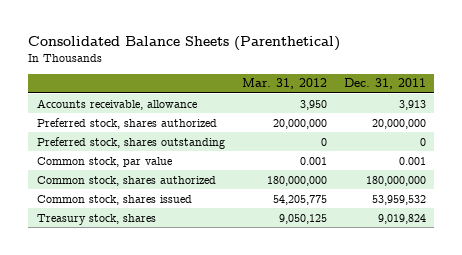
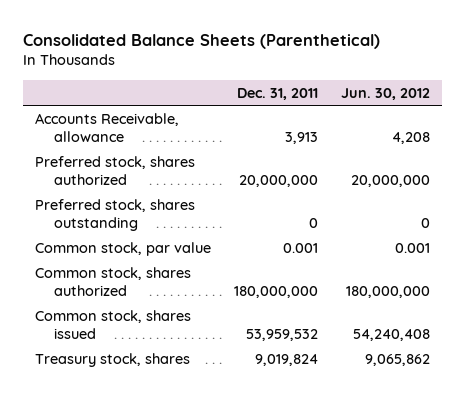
- | Mar. 31, 2012 | Dec. 31, 2011
+ | Dec. 31, 2011 | Jun. 30, 2012
- Accounts receivable, allowance | 3,950 | 3,913
+ Accounts Receivable, allowance | 3,913 | 4,208

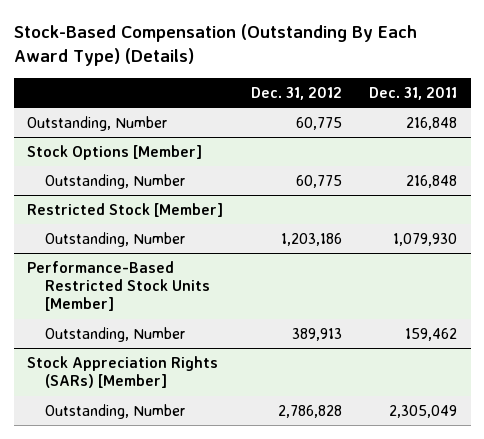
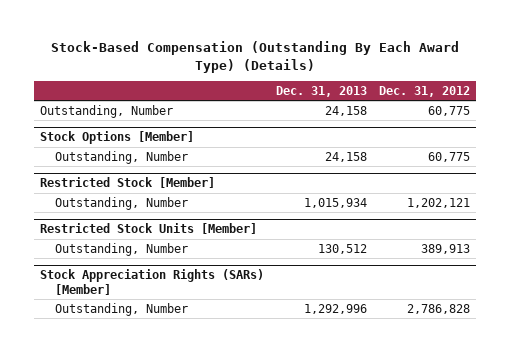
- | Dec. 31, 2012 | Dec. 31, 2011
+ | Dec. 31, 2013 | Dec. 31, 2012
@ Restricted Stock [Member]
- Outstanding, Number | 1,203,186 | 1,079,930
- Performance-Based Restricted Stock Units [Member]
@ Restricted Stock [Member]
+ Outstanding, Number | 1,015,934 | 1,202,121
+ Restricted Stock Units [Member]

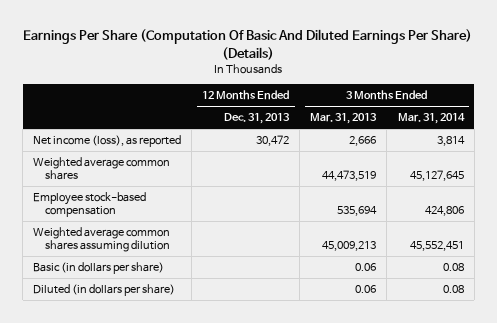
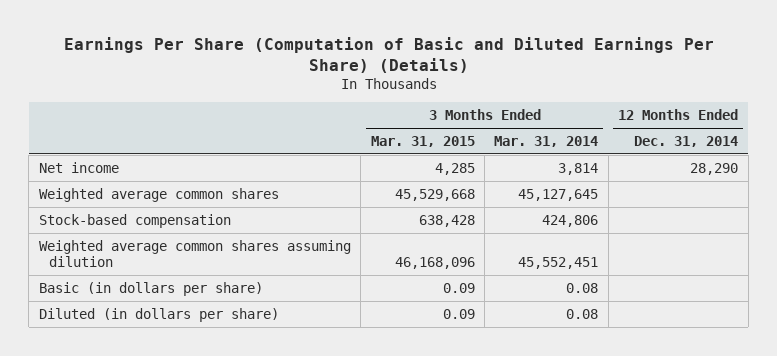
- Earnings Per Share (Computation Of Basic And Diluted Earnings Per Share) (Details)
+ Earnings Per Share (Computation of Basic and Diluted Earnings Per Share) (Details)
- | 12 Months Ended Dec. 31, 2013 | 3 Months Ended Mar. 31, 2013 | 3 Months Ended Mar. 31, 2014
+ | 3 Months Ended Mar. 31, 2015 | 3 Months Ended Mar. 31, 2014 | 12 Months Ended Dec. 31, 2014
- Net income (loss), as reported | 30,472 | 2,666 | 3,814
+ Net income | 4,285 | 3,814 | 28,290
- Employee stock-based compensation | | 535,694 | 424,806
+ Stock-based compensation | 638,428 | 424,806 |

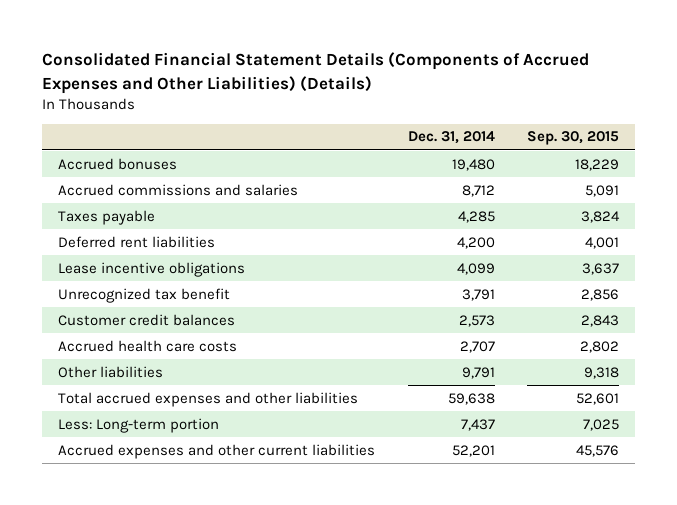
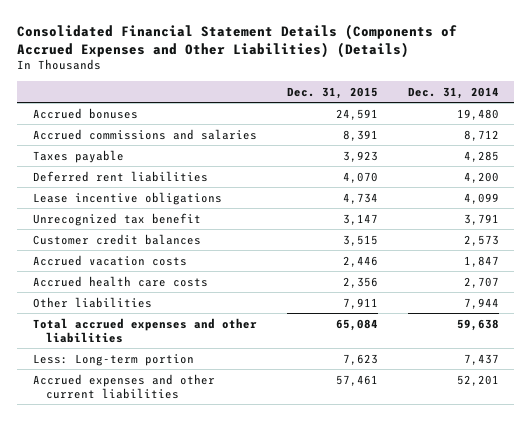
- | Dec. 31, 2014 | Sep. 30, 2015
+ | Dec. 31, 2015 | Dec. 31, 2014
+ Accrued vacation costs | 2,446 | 1,847
- Other liabilities | 9,791 | 9,318
+ Other liabilities | 7,911 | 7,944

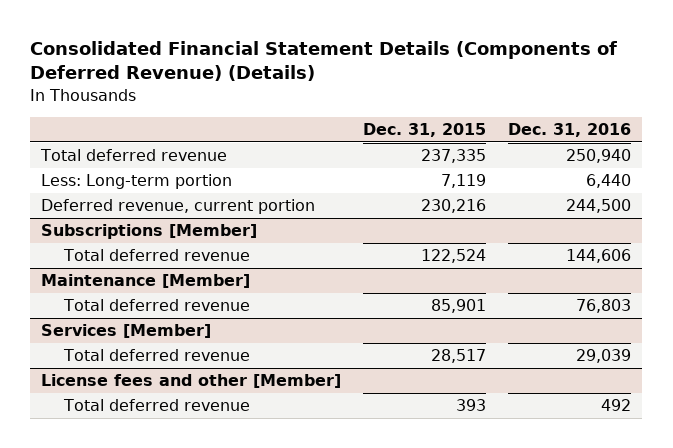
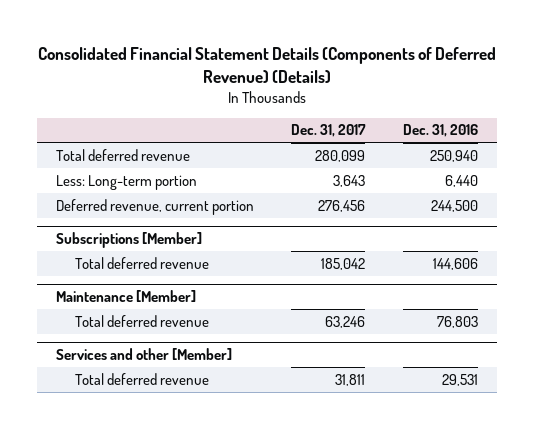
- | Dec. 31, 2015 | Dec. 31, 2016
+ | Dec. 31, 2017 | Dec. 31, 2016
- Services [Member]
- Total deferred revenue | 28,517 | 29,039
- License fees and other [Member]
- Total deferred revenue | 393 | 492
+ Services and other [Member]
+ Total deferred revenue | 31,811 | 29,531

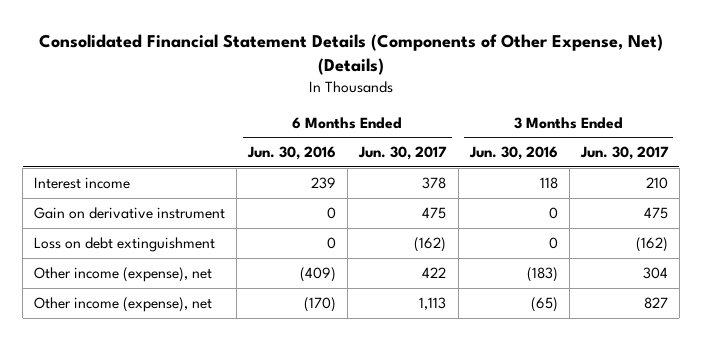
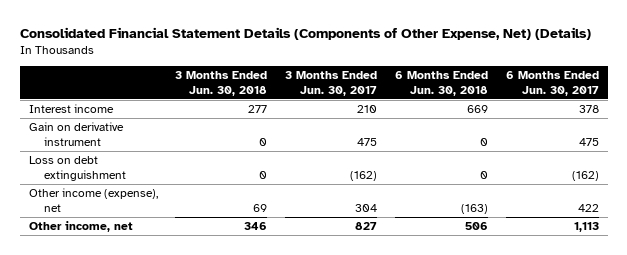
- | 6 Months Ended Jun. 30, 2016 | 6 Months Ended Jun. 30, 2017 | 3 Months Ended Jun. 30, 2016 | 3 Months Ended Jun. 30, 2017
+ | 3 Months Ended Jun. 30, 2018 | 3 Months Ended Jun. 30, 2017 | 6 Months Ended Jun. 30, 2018 | 6 Months Ended Jun. 30, 2017
- Other income (expense), net | (170) | 1,113 | (65) | 827
+ Other income, net | 346 | 827 | 506 | 1,113

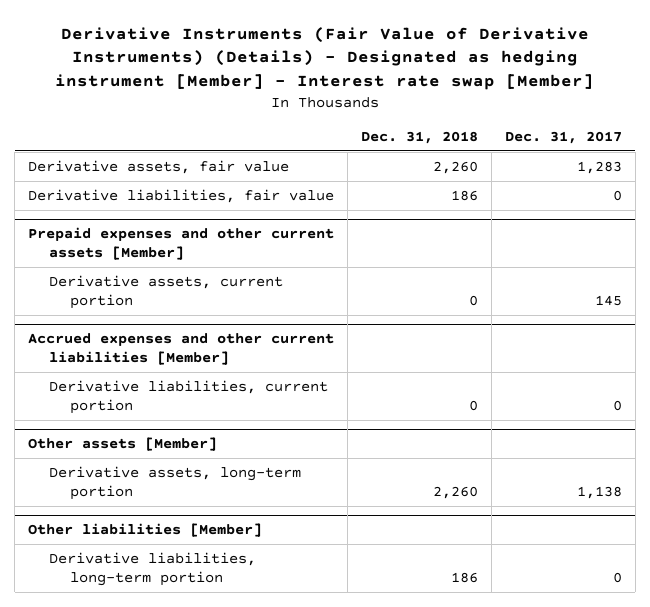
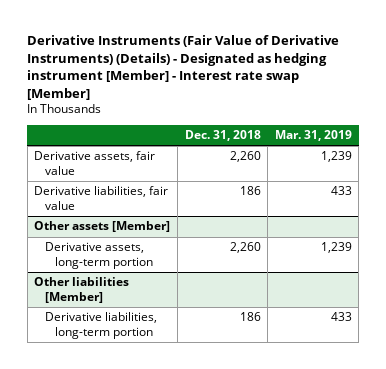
- | Dec. 31, 2018 | Dec. 31, 2017
+ | Dec. 31, 2018 | Mar. 31, 2019
- Prepaid expenses and other current assets [Member]
- Derivative assets, current portion | 0 | 145
- Accrued expenses and other current liabilities [Member]
- Derivative liabilities, current portion | 0 | 0

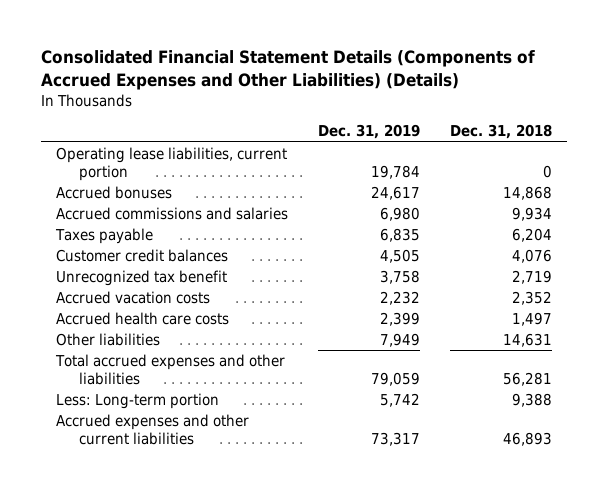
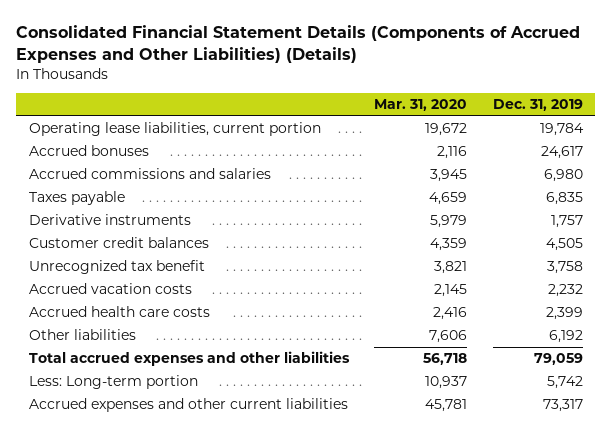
- | Dec. 31, 2019 | Dec. 31, 2018
+ | Mar. 31, 2020 | Dec. 31, 2019
+ Derivative instruments | 5,979 | 1,757
- Other liabilities | 7,949 | 14,631
+ Other liabilities | 7,606 | 6,192

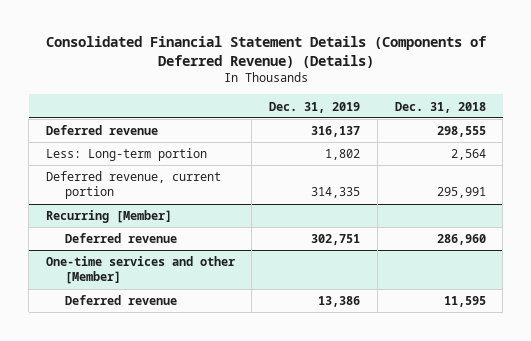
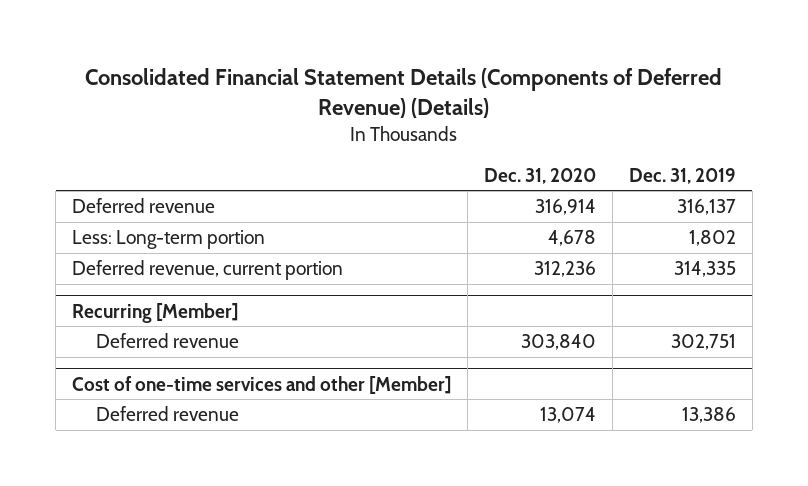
- | Dec. 31, 2019 | Dec. 31, 2018
+ | Dec. 31, 2020 | Dec. 31, 2019
- One-time services and other [Member]
+ Cost of one-time services and other [Member]

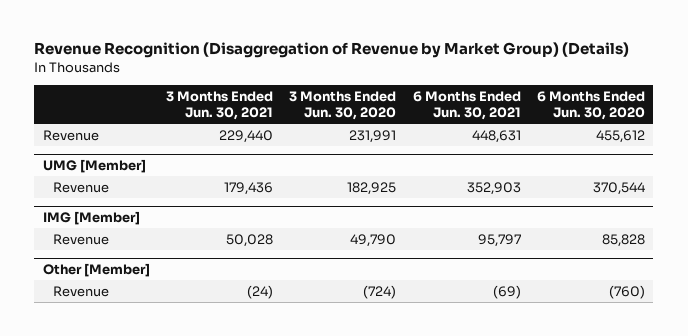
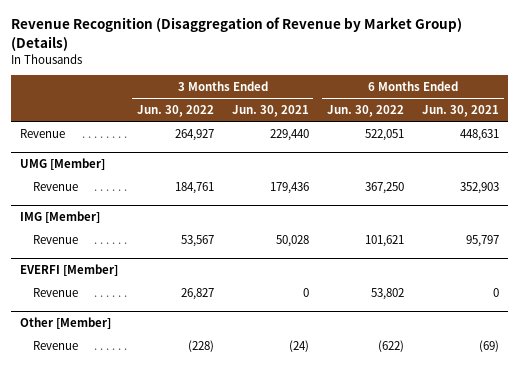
- | 3 Months Ended Jun. 30, 2021 | 3 Months Ended Jun. 30, 2020 | 6 Months Ended Jun. 30, 2021 | 6 Months Ended Jun. 30, 2020
+ | 3 Months Ended Jun. 30, 2022 | 3 Months Ended Jun. 30, 2021 | 6 Months Ended Jun. 30, 2022 | 6 Months Ended Jun. 30, 2021
+ EVERFI [Member]
+ Revenue | 26,827 | 0 | 53,802 | 0

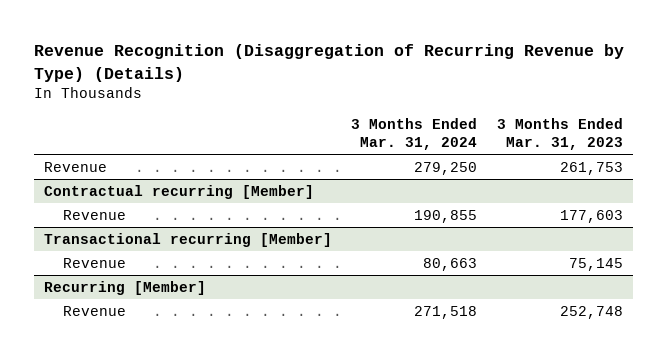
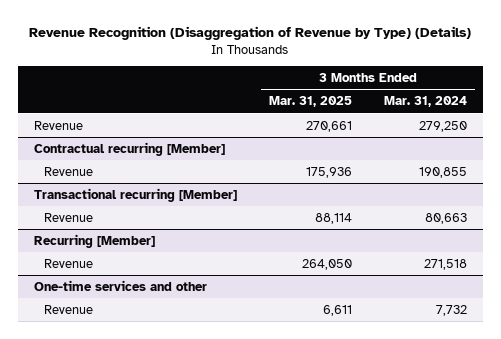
- Revenue Recognition (Disaggregation of Recurring Revenue by Type) (Details)
+ Revenue Recognition (Disaggregation of Revenue by Type) (Details)
- | 3 Months Ended Mar. 31, 2024 | 3 Months Ended Mar. 31, 2023
+ | 3 Months Ended Mar. 31, 2025 | 3 Months Ended Mar. 31, 2024
+ One-time services and other
+ Revenue | 6,611 | 7,732

